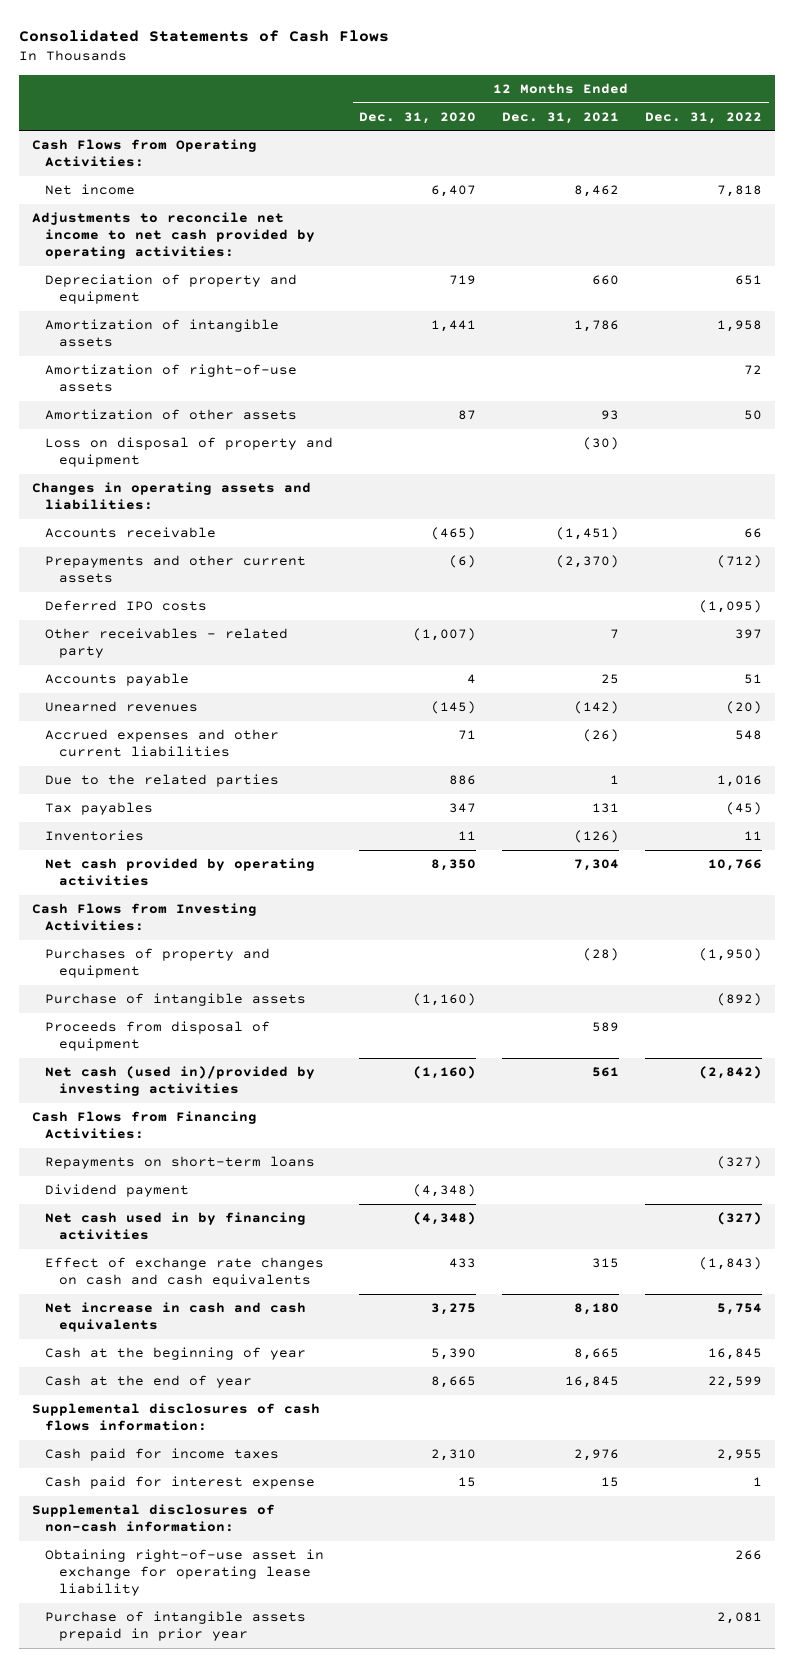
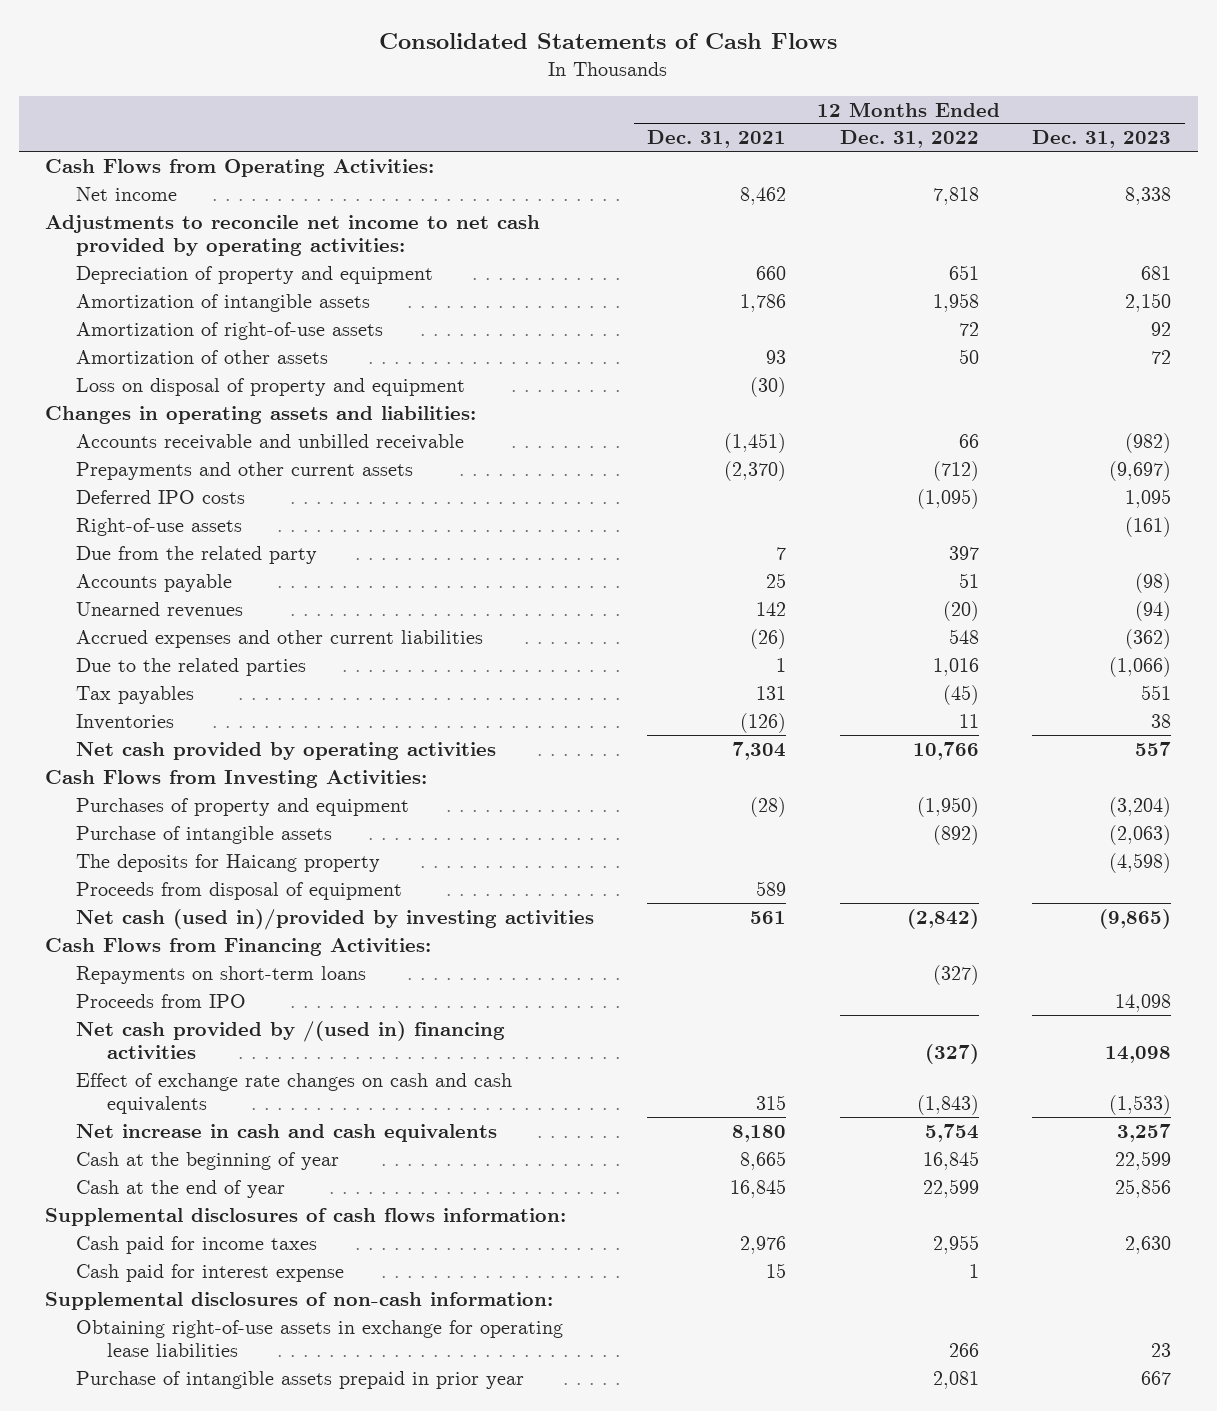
- | 12 Months Ended Dec. 31, 2020 | 12 Months Ended Dec. 31, 2021 | 12 Months Ended Dec. 31, 2022
+ | 12 Months Ended Dec. 31, 2021 | 12 Months Ended Dec. 31, 2022 | 12 Months Ended Dec. 31, 2023
- Accounts receivable | (465) | (1,451) | 66
+ Accounts receivable and unbilled receivable | (1,451) | 66 | (982)
- Other receivables - related party | (1,007) | 7 | 397
+ Right-of-use assets | | | (161)
+ Due from the related party | 7 | 397 |
- Unearned revenues | (145) | (142) | (20)
+ Unearned revenues | 142 | (20) | (94)
+ The deposits for Haicang property | | | (4,598)
- Dividend payment | (4,348) | |
- Net cash used in by financing activities | (4,348) | | (327)
+ Proceeds from IPO | | | 14,098
+ Net cash provided by /(used in) financing activities | | (327) | 14,098
- Obtaining right-of-use asset in exchange for operating lease liability | | | 266
+ Obtaining right-of-use assets in exchange for operating lease liabilities | | 266 | 23

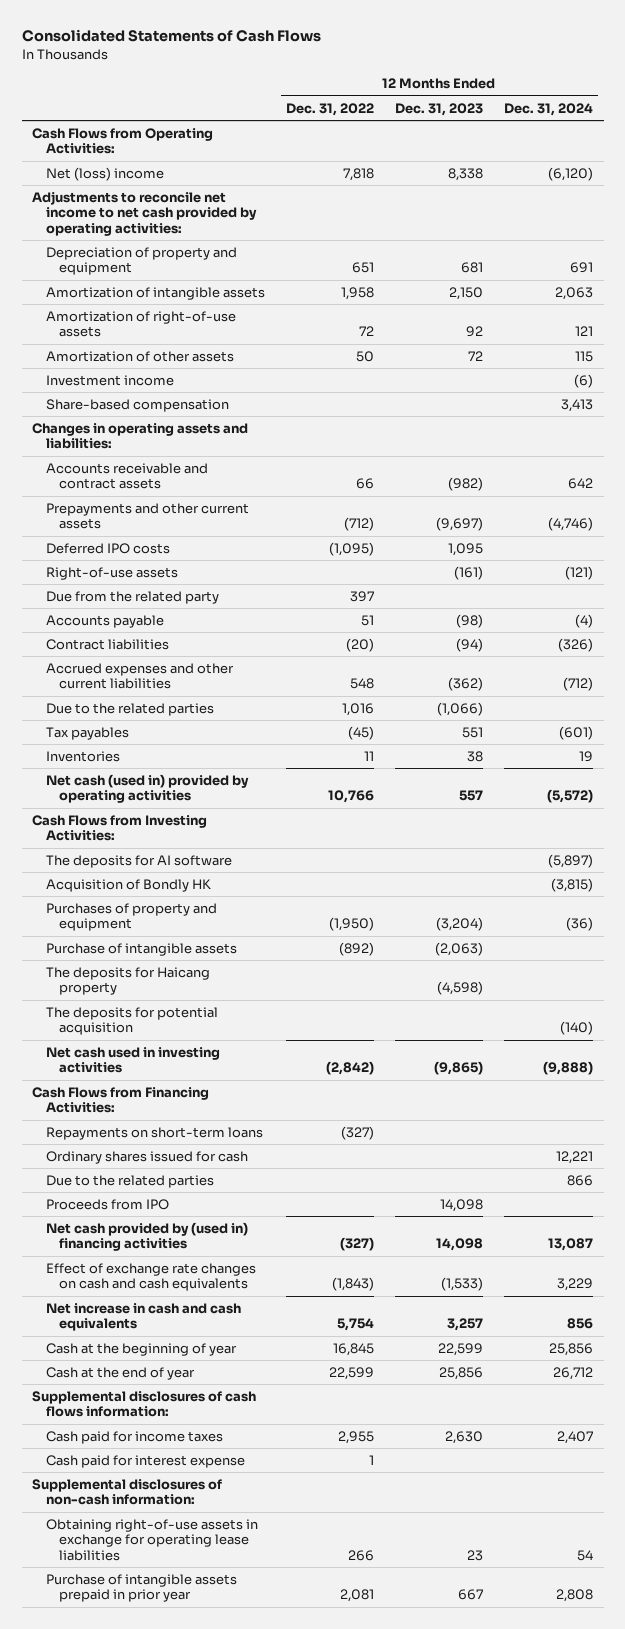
- | 12 Months Ended Dec. 31, 2021 | 12 Months Ended Dec. 31, 2022 | 12 Months Ended Dec. 31, 2023
+ | 12 Months Ended Dec. 31, 2022 | 12 Months Ended Dec. 31, 2023 | 12 Months Ended Dec. 31, 2024
- Net income | 8,462 | 7,818 | 8,338
+ Net (loss) income | 7,818 | 8,338 | (6,120)
- Loss on disposal of property and equipment | (30) | |
+ Investment income | | | (6)
+ Share-based compensation | | | 3,413
- Accounts receivable and unbilled receivable | (1,451) | 66 | (982)
+ Accounts receivable and contract assets | 66 | (982) | 642
- Unearned revenues | 142 | (20) | (94)
+ Contract liabilities | (20) | (94) | (326)
- Net cash provided by operating activities | 7,304 | 10,766 | 557
+ Net cash (used in) provided by operating activities | 10,766 | 557 | (5,572)
+ The deposits for AI software | | | (5,897)
+ Acquisition of Bondly HK | | | (3,815)
- Proceeds from disposal of equipment | 589 | |
- Net cash (used in)/provided by investing activities | 561 | (2,842) | (9,865)
+ The deposits for potential acquisition | | | (140)
+ Net cash used in investing activities | (2,842) | (9,865) | (9,888)
+ Ordinary shares issued for cash | | | 12,221
+ Due to the related parties | | | 866
- Net cash provided by /(used in) financing activities | | (327) | 14,098
+ Net cash provided by (used in) financing activities | (327) | 14,098 | 13,087

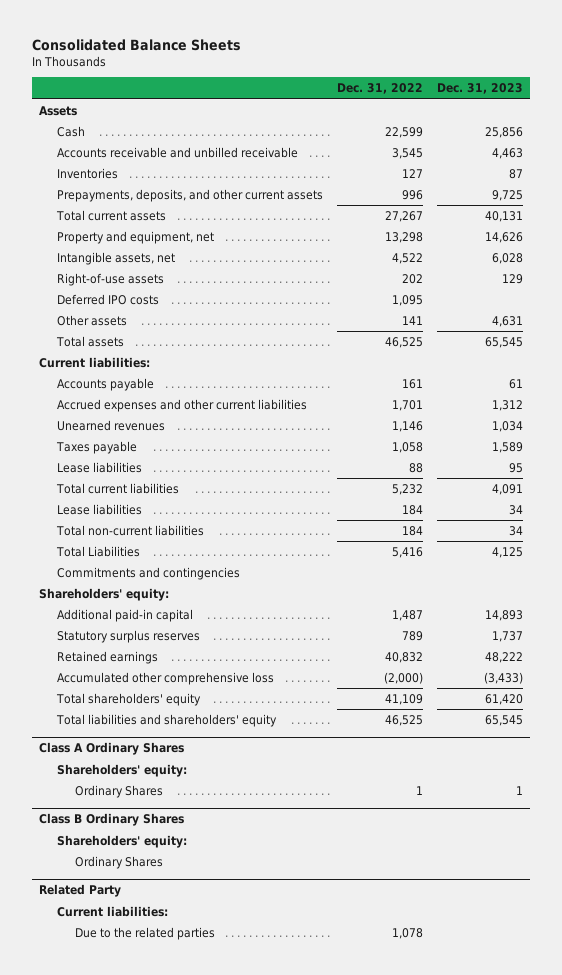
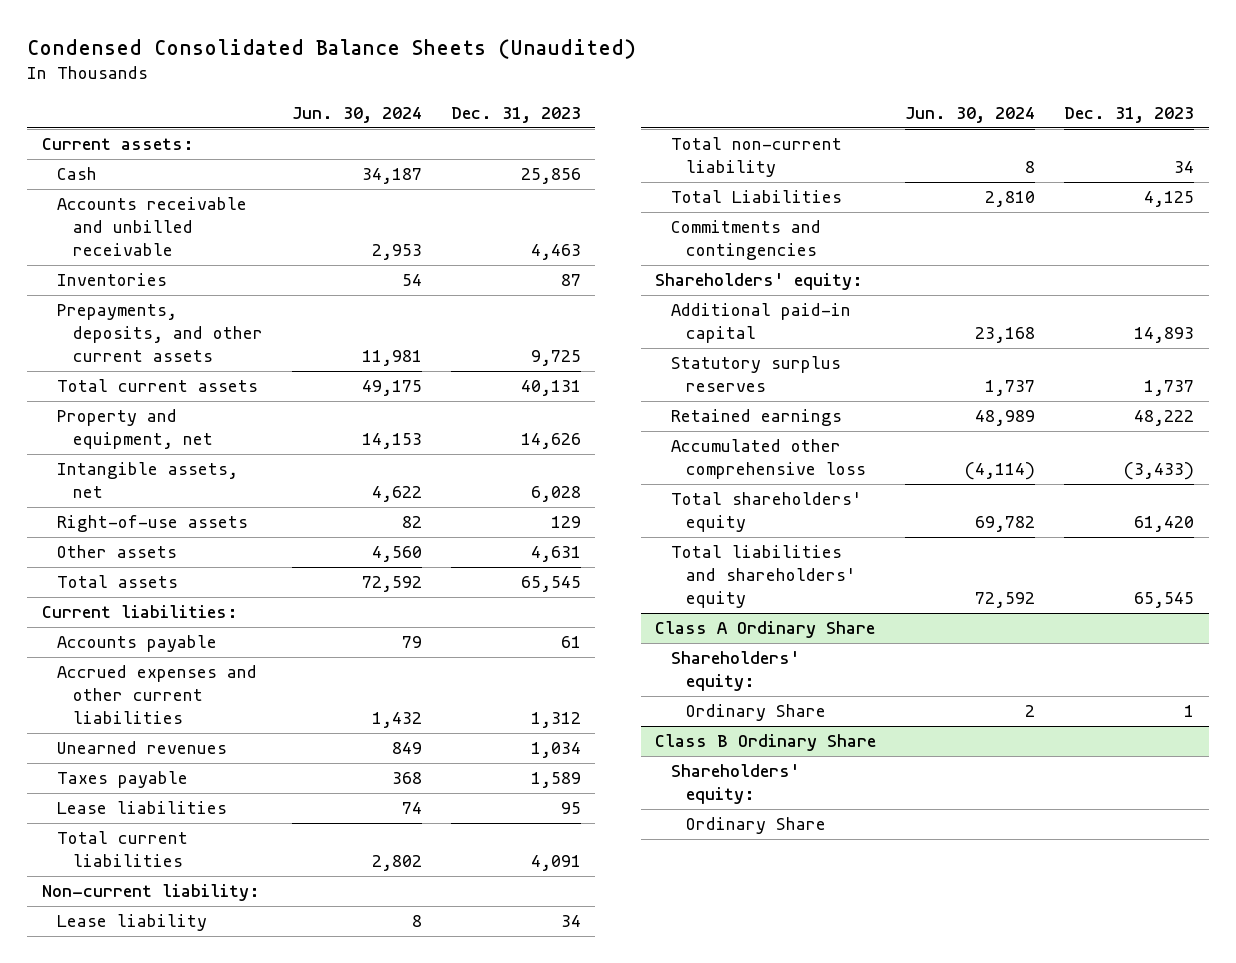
- Consolidated Balance Sheets
+ Condensed Consolidated Balance Sheets (Unaudited)
- | Dec. 31, 2022 | Dec. 31, 2023
+ | Jun. 30, 2024 | Dec. 31, 2023
- Assets
+ Current assets:
- Deferred IPO costs | 1,095 |
- Lease liabilities | 184 | 34
- Total non-current liabilities | 184 | 34
+ Non-current liability:
+ Lease liability | 8 | 34
+ Total non-current liability | 8 | 34
- Class A Ordinary Shares
+ Class A Ordinary Share
- Ordinary Shares | 1 | 1
- Class B Ordinary Shares
+ Ordinary Share | 2 | 1
+ Class B Ordinary Share
- Ordinary Shares
- Related Party
- Current liabilities:
- Due to the related parties | 1,078 |
+ Ordinary Share

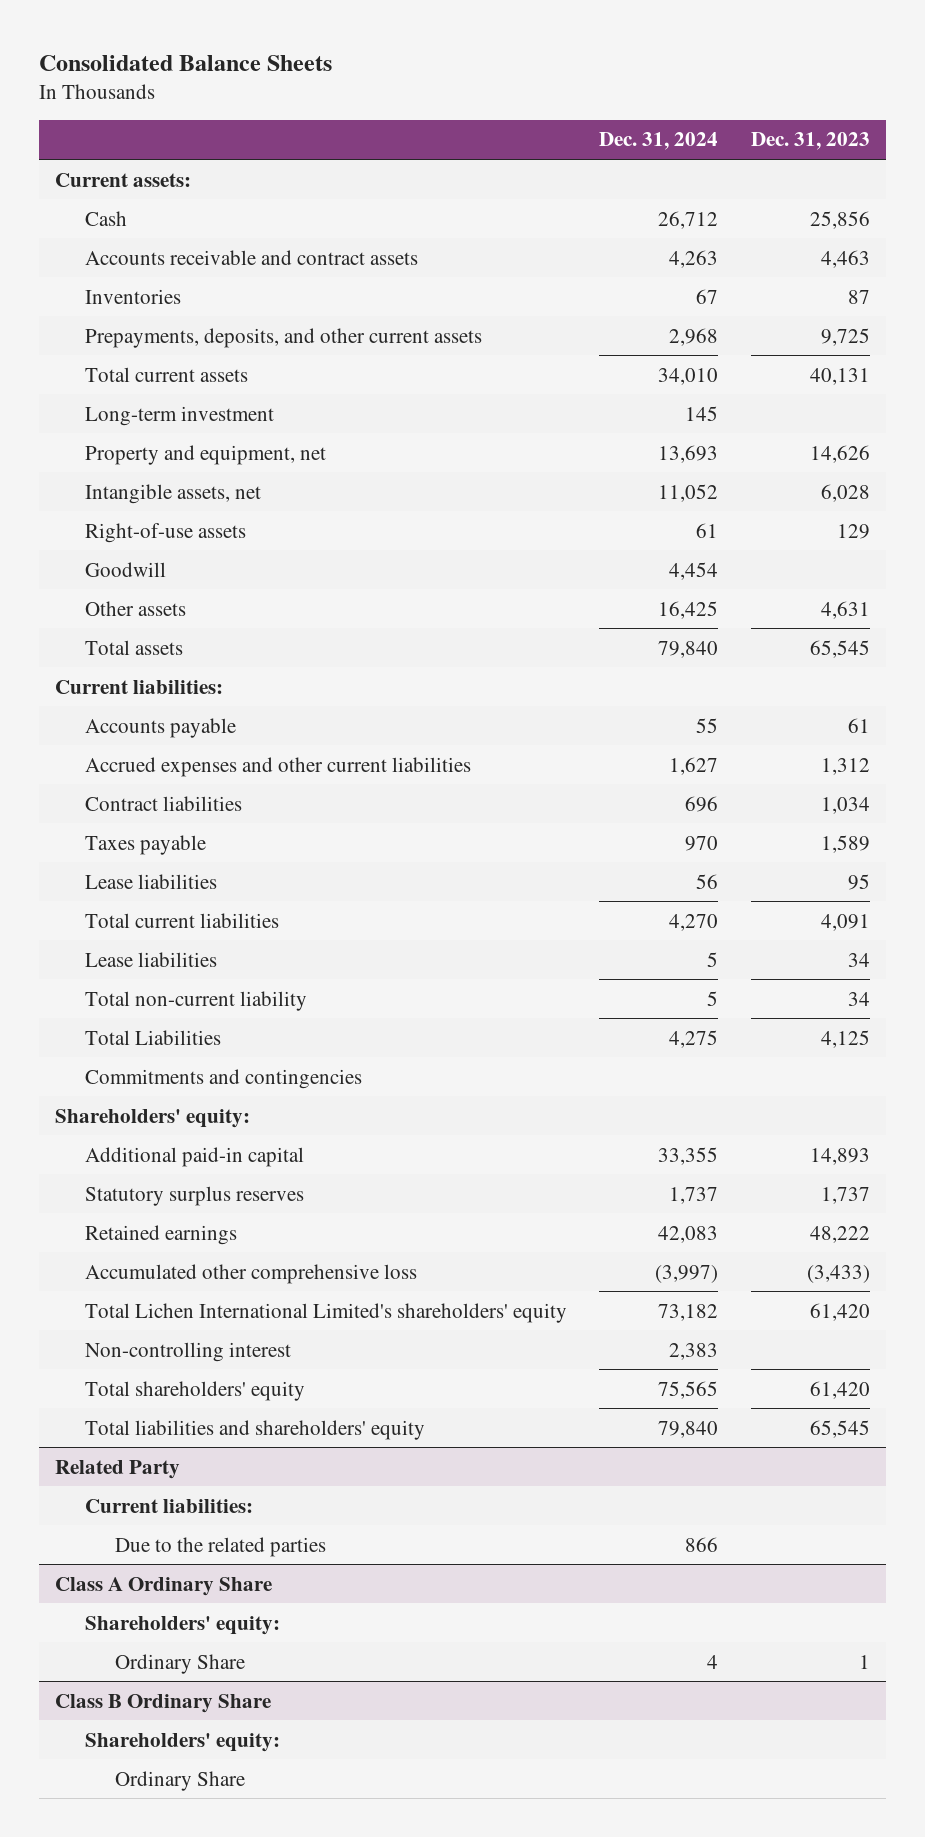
- Condensed Consolidated Balance Sheets (Unaudited)
+ Consolidated Balance Sheets
- | Jun. 30, 2024 | Dec. 31, 2023
+ | Dec. 31, 2024 | Dec. 31, 2023
- Accounts receivable and unbilled receivable | 2,953 | 4,463
+ Accounts receivable and contract assets | 4,263 | 4,463
+ Long-term investment | 145 |
+ Goodwill | 4,454 |
- Unearned revenues | 849 | 1,034
+ Contract liabilities | 696 | 1,034
- Non-current liability:
- Lease liability | 8 | 34
+ Lease liabilities | 5 | 34
+ Total Lichen International Limited's shareholders' equity | 73,182 | 61,420
+ Non-controlling interest | 2,383 |
+ Related Party
+ Current liabilities:
+ Due to the related parties | 866 |

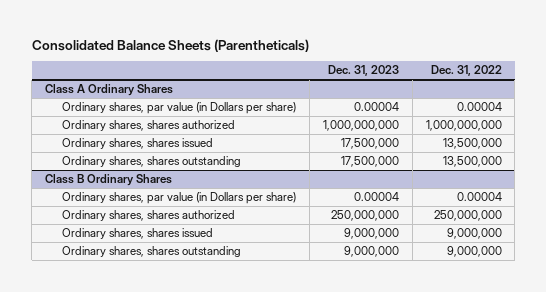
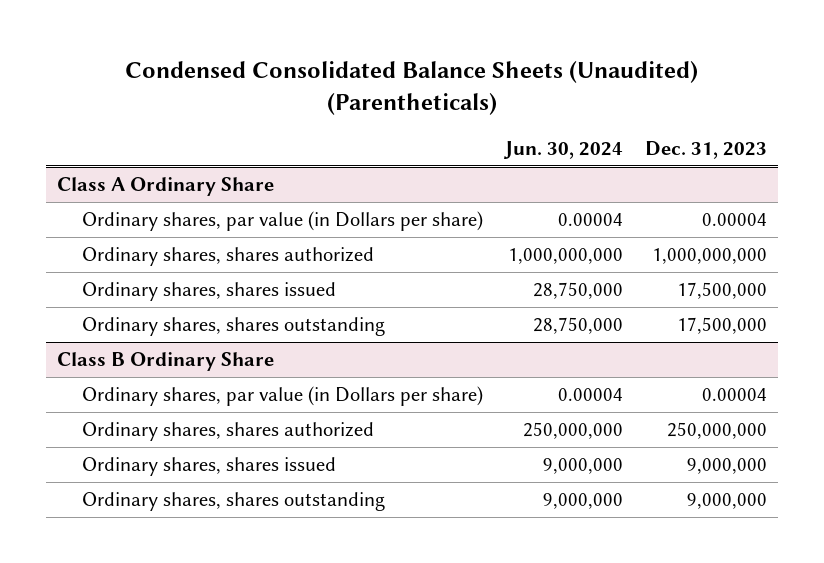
- Consolidated Balance Sheets (Parentheticals)
+ Condensed Consolidated Balance Sheets (Unaudited) (Parentheticals)
- | Dec. 31, 2023 | Dec. 31, 2022
+ | Jun. 30, 2024 | Dec. 31, 2023
- Class A Ordinary Shares
+ Class A Ordinary Share
- Class B Ordinary Shares
+ Class B Ordinary Share

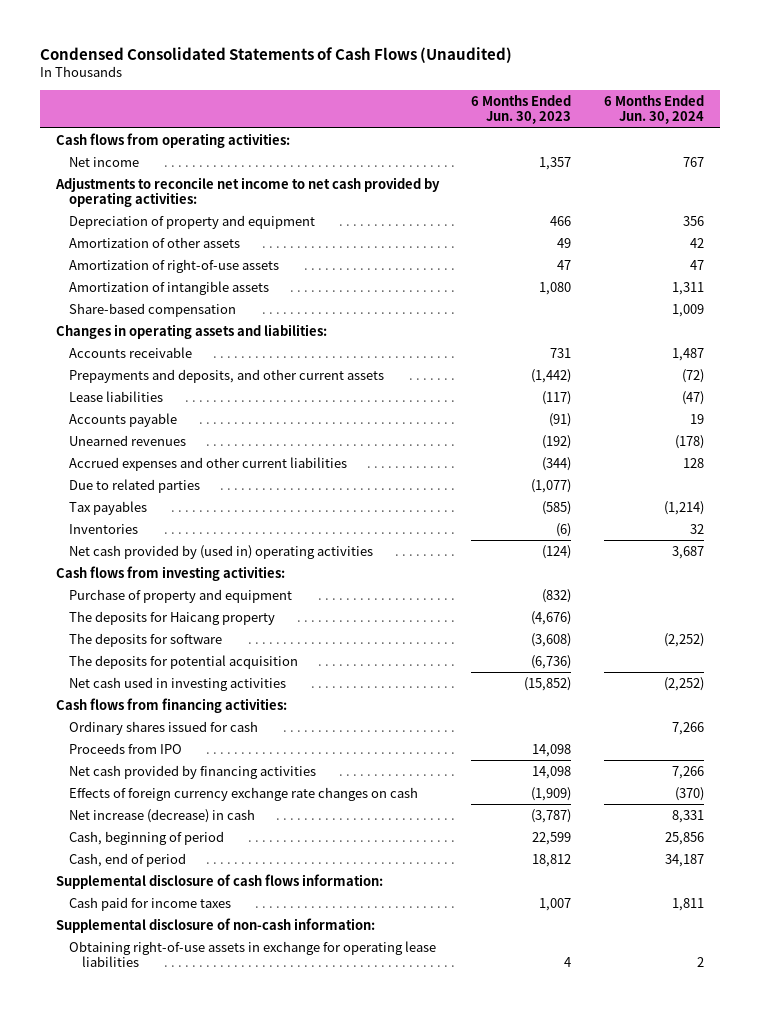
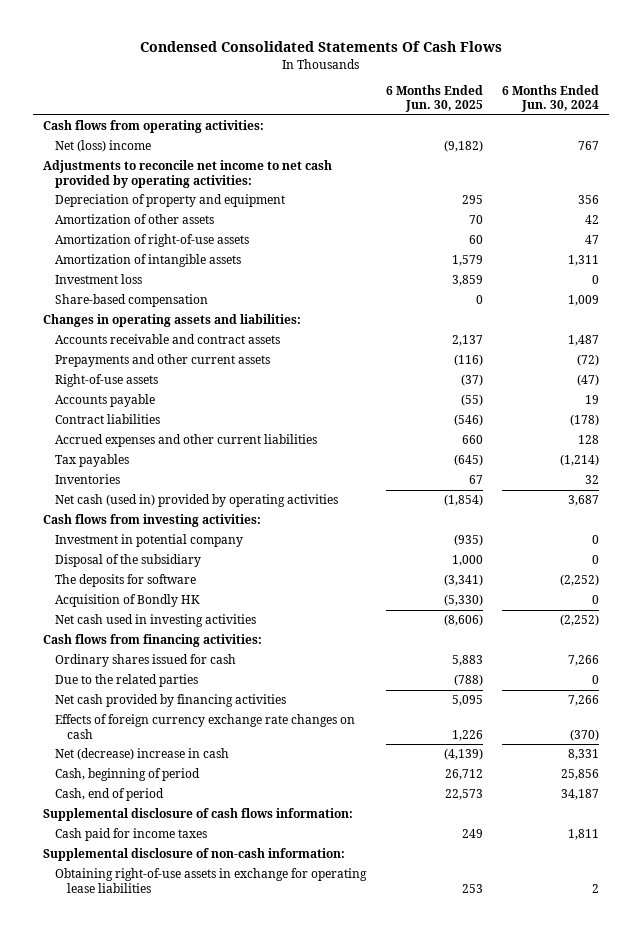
- Condensed Consolidated Statements of Cash Flows (Unaudited)
+ Condensed Consolidated Statements Of Cash Flows
- | 6 Months Ended Jun. 30, 2023 | 6 Months Ended Jun. 30, 2024
+ | 6 Months Ended Jun. 30, 2025 | 6 Months Ended Jun. 30, 2024
- Net income | 1,357 | 767
+ Net (loss) income | (9,182) | 767
+ Investment loss | 3,859 | 0
- Accounts receivable | 731 | 1,487
- Prepayments and deposits, and other current assets | (1,442) | (72)
- Lease liabilities | (117) | (47)
+ Accounts receivable and contract assets | 2,137 | 1,487
+ Prepayments and other current assets | (116) | (72)
+ Right-of-use assets | (37) | (47)
- Unearned revenues | (192) | (178)
+ Contract liabilities | (546) | (178)
- Due to related parties | (1,077) |
- Net cash provided by (used in) operating activities | (124) | 3,687
+ Net cash (used in) provided by operating activities | (1,854) | 3,687
- Purchase of property and equipment | (832) |
- The deposits for Haicang property | (4,676) |
+ Investment in potential company | (935) | 0
+ Disposal of the subsidiary | 1,000 | 0
- The deposits for potential acquisition | (6,736) |
+ Acquisition of Bondly HK | (5,330) | 0
- Proceeds from IPO | 14,098 |
+ Due to the related parties | (788) | 0
- Net increase (decrease) in cash | (3,787) | 8,331
+ Net (decrease) increase in cash | (4,139) | 8,331

